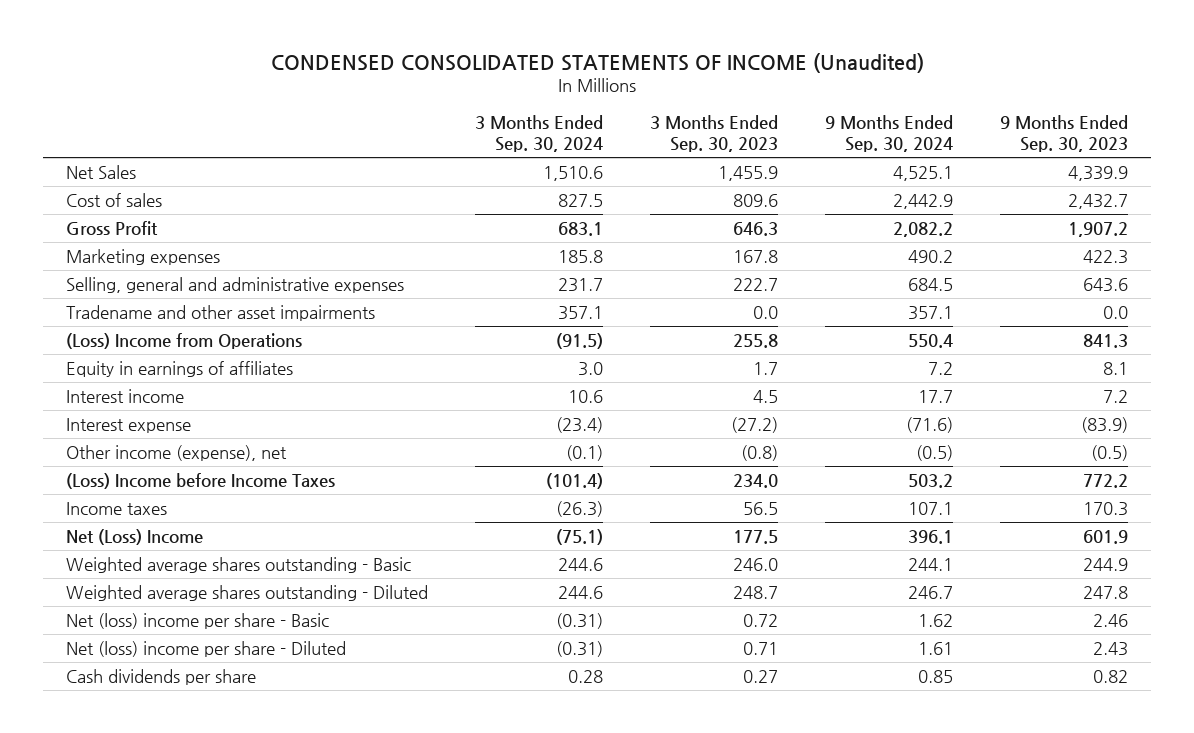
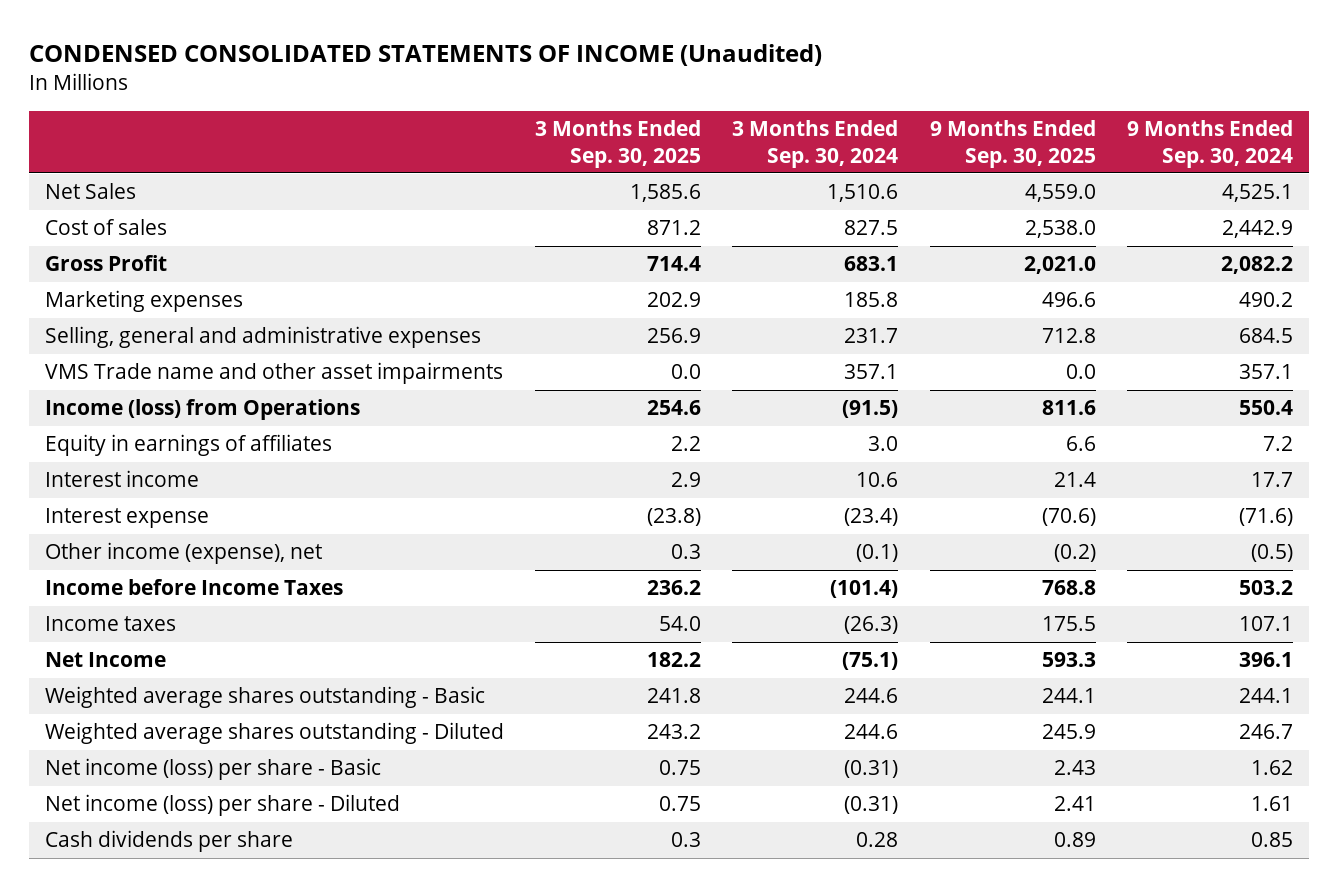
- | 3 Months Ended Sep. 30, 2024 | 3 Months Ended Sep. 30, 2023 | 9 Months Ended Sep. 30, 2024 | 9 Months Ended Sep. 30, 2023
+ | 3 Months Ended Sep. 30, 2025 | 3 Months Ended Sep. 30, 2024 | 9 Months Ended Sep. 30, 2025 | 9 Months Ended Sep. 30, 2024
- Tradename and other asset impairments | 357.1 | 0.0 | 357.1 | 0.0
- (Loss) Income from Operations | (91.5) | 255.8 | 550.4 | 841.3
+ VMS Trade name and other asset impairments | 0.0 | 357.1 | 0.0 | 357.1
+ Income (loss) from Operations | 254.6 | (91.5) | 811.6 | 550.4
- (Loss) Income before Income Taxes | (101.4) | 234.0 | 503.2 | 772.2
+ Income before Income Taxes | 236.2 | (101.4) | 768.8 | 503.2
- Net (Loss) Income | (75.1) | 177.5 | 396.1 | 601.9
+ Net Income | 182.2 | (75.1) | 593.3 | 396.1
- Net (loss) income per share - Basic | (0.31) | 0.72 | 1.62 | 2.46
- Net (loss) income per share - Diluted | (0.31) | 0.71 | 1.61 | 2.43
+ Net income (loss) per share - Basic | 0.75 | (0.31) | 2.43 | 1.62
+ Net income (loss) per share - Diluted | 0.75 | (0.31) | 2.41 | 1.61

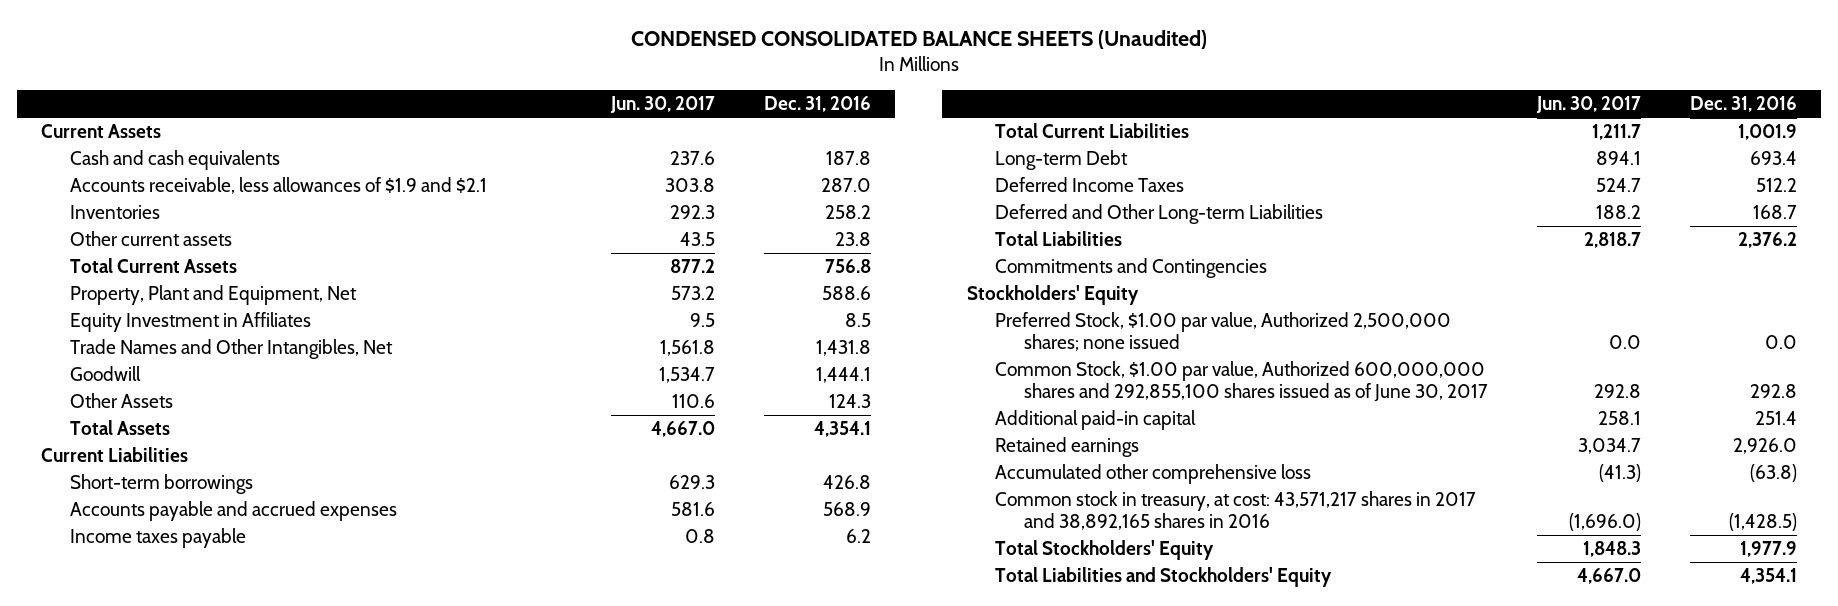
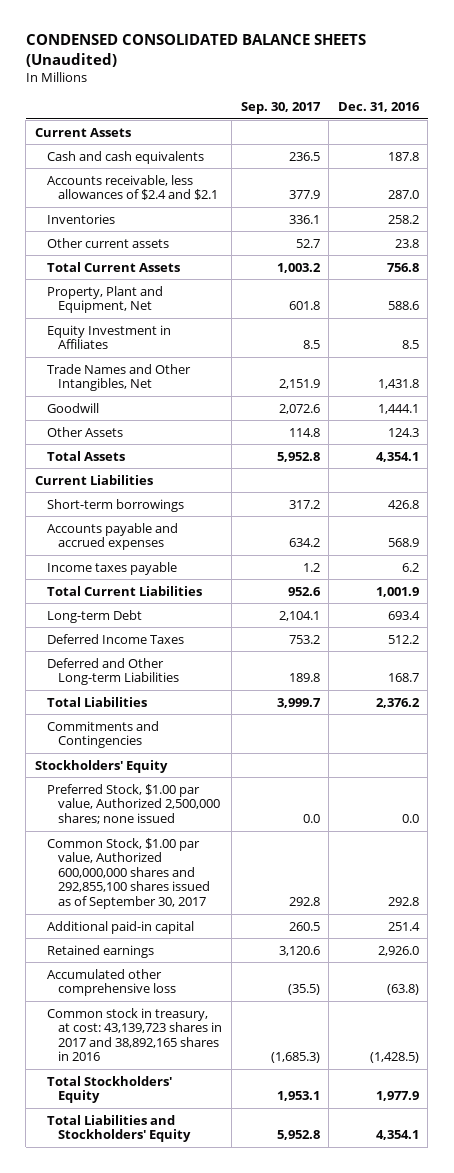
- | Jun. 30, 2017 | Dec. 31, 2016
+ | Sep. 30, 2017 | Dec. 31, 2016
- Accounts receivable, less allowances of $1.9 and $2.1 | 303.8 | 287.0
+ Accounts receivable, less allowances of $2.4 and $2.1 | 377.9 | 287.0
- Common Stock, $1.00 par value, Authorized 600,000,000 shares and 292,855,100 shares issued as of June 30, 2017 | 292.8 | 292.8
+ Common Stock, $1.00 par value, Authorized 600,000,000 shares and 292,855,100 shares issued as of September 30, 2017 | 292.8 | 292.8
- Common stock in treasury, at cost: 43,571,217 shares in 2017 and 38,892,165 shares in 2016 | (1,696.0) | (1,428.5)
+ Common stock in treasury, at cost: 43,139,723 shares in 2017 and 38,892,165 shares in 2016 | (1,685.3) | (1,428.5)

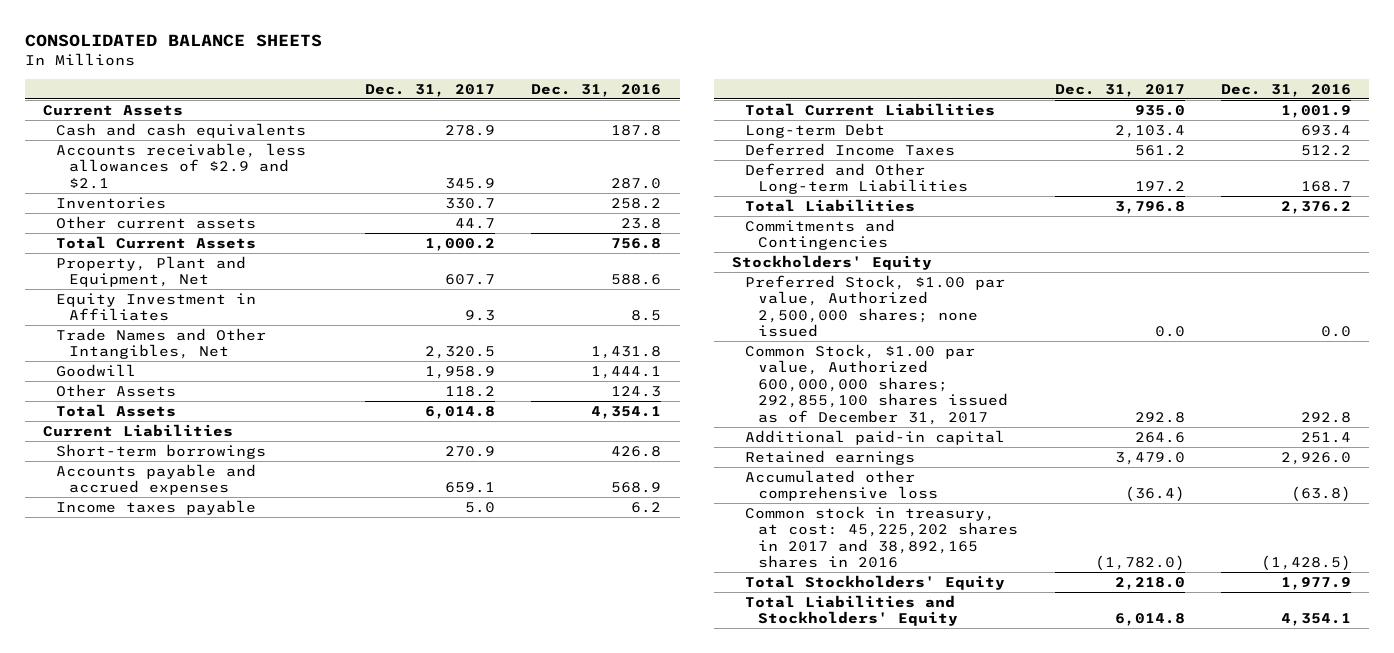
- CONDENSED CONSOLIDATED BALANCE SHEETS (Unaudited)
+ CONSOLIDATED BALANCE SHEETS
- | Sep. 30, 2017 | Dec. 31, 2016
+ | Dec. 31, 2017 | Dec. 31, 2016
- Accounts receivable, less allowances of $2.4 and $2.1 | 377.9 | 287.0
+ Accounts receivable, less allowances of $2.9 and $2.1 | 345.9 | 287.0
- Common Stock, $1.00 par value, Authorized 600,000,000 shares and 292,855,100 shares issued as of September 30, 2017 | 292.8 | 292.8
+ Common Stock, $1.00 par value, Authorized 600,000,000 shares; 292,855,100 shares issued as of December 31, 2017 | 292.8 | 292.8
- Common stock in treasury, at cost: 43,139,723 shares in 2017 and 38,892,165 shares in 2016 | (1,685.3) | (1,428.5)
+ Common stock in treasury, at cost: 45,225,202 shares in 2017 and 38,892,165 shares in 2016 | (1,782.0) | (1,428.5)

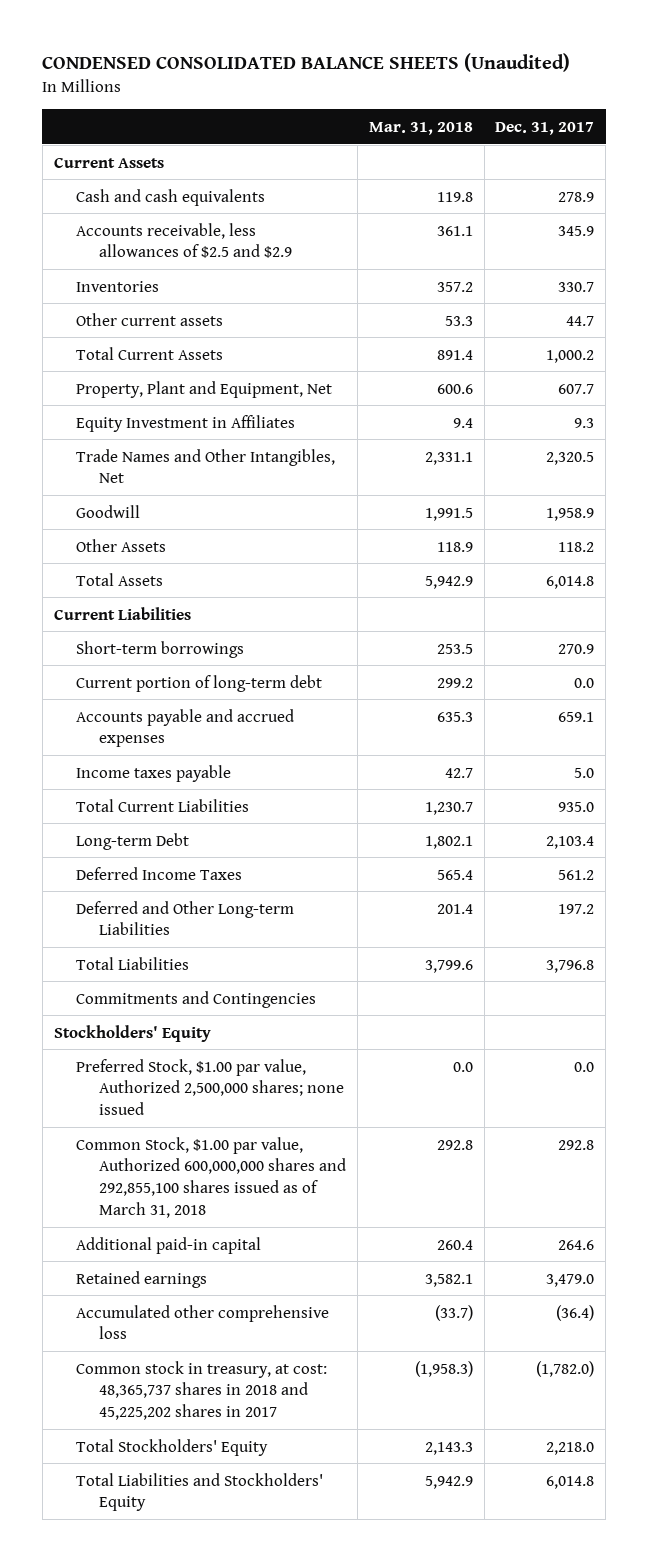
- CONSOLIDATED BALANCE SHEETS
+ CONDENSED CONSOLIDATED BALANCE SHEETS (Unaudited)
- | Dec. 31, 2017 | Dec. 31, 2016
+ | Mar. 31, 2018 | Dec. 31, 2017
- Accounts receivable, less allowances of $2.9 and $2.1 | 345.9 | 287.0
+ Accounts receivable, less allowances of $2.5 and $2.9 | 361.1 | 345.9
+ Current portion of long-term debt | 299.2 | 0.0
- Common Stock, $1.00 par value, Authorized 600,000,000 shares; 292,855,100 shares issued as of December 31, 2017 | 292.8 | 292.8
+ Common Stock, $1.00 par value, Authorized 600,000,000 shares and 292,855,100 shares issued as of March 31, 2018 | 292.8 | 292.8
- Common stock in treasury, at cost: 45,225,202 shares in 2017 and 38,892,165 shares in 2016 | (1,782.0) | (1,428.5)
+ Common stock in treasury, at cost: 48,365,737 shares in 2018 and 45,225,202 shares in 2017 | (1,958.3) | (1,782.0)

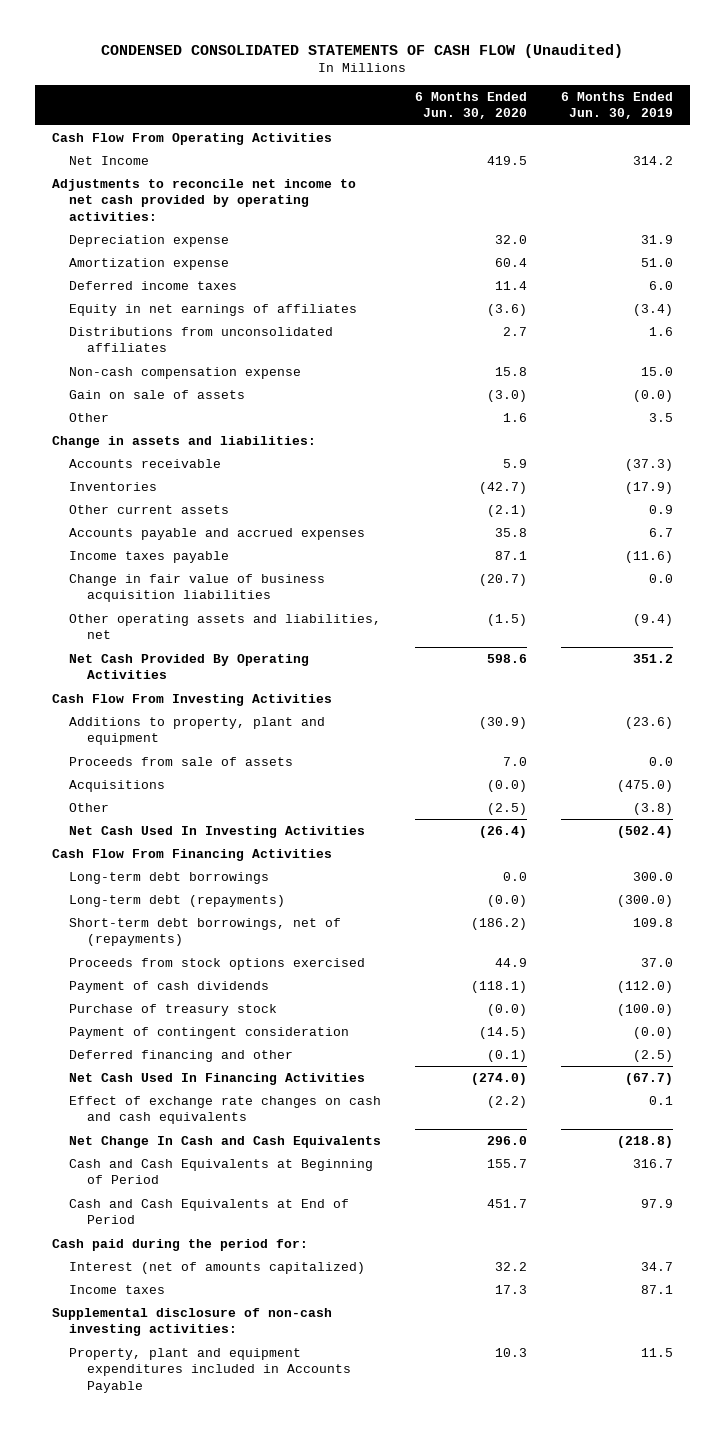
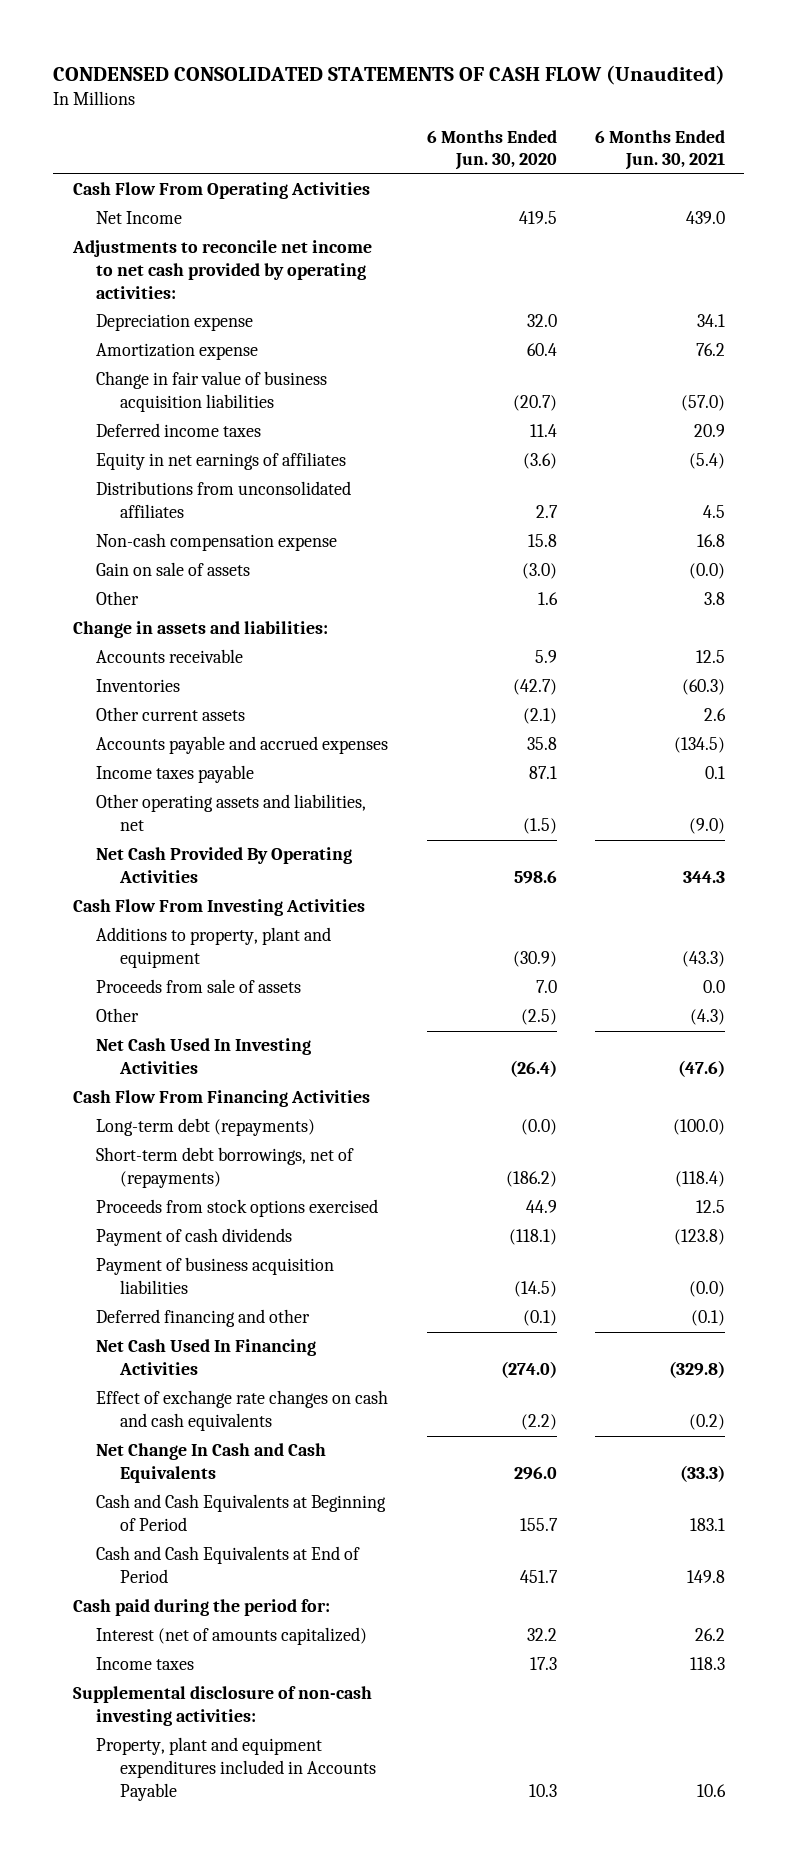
- | 6 Months Ended Jun. 30, 2020 | 6 Months Ended Jun. 30, 2019
+ | 6 Months Ended Jun. 30, 2020 | 6 Months Ended Jun. 30, 2021
moved up: Change in fair value of business acquisition liabilities | (20.7) | (57.0)
- Acquisitions | (0.0) | (475.0)
- Long-term debt borrowings | 0.0 | 300.0
- Purchase of treasury stock | (0.0) | (100.0)
- Payment of contingent consideration | (14.5) | (0.0)
+ Payment of business acquisition liabilities | (14.5) | (0.0)

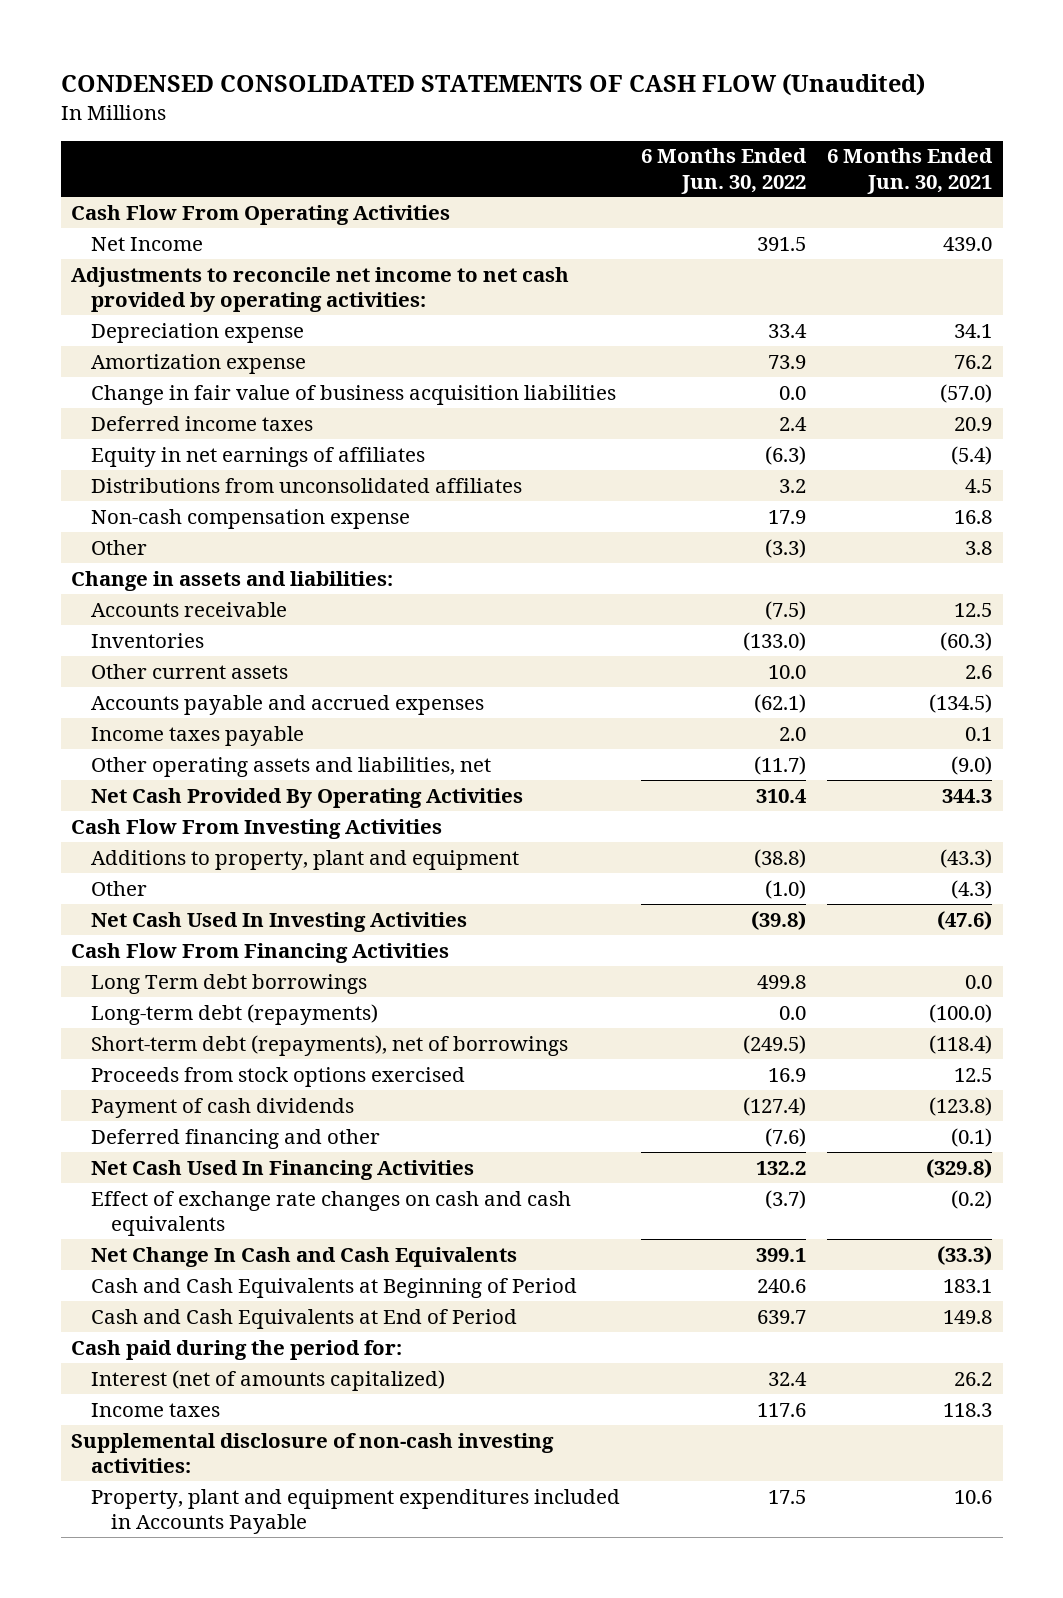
- | 6 Months Ended Jun. 30, 2020 | 6 Months Ended Jun. 30, 2021
+ | 6 Months Ended Jun. 30, 2022 | 6 Months Ended Jun. 30, 2021
- Gain on sale of assets | (3.0) | (0.0)
- Proceeds from sale of assets | 7.0 | 0.0
+ Long Term debt borrowings | 499.8 | 0.0
- Short-term debt borrowings, net of (repayments) | (186.2) | (118.4)
+ Short-term debt (repayments), net of borrowings | (249.5) | (118.4)
- Payment of business acquisition liabilities | (14.5) | (0.0)

